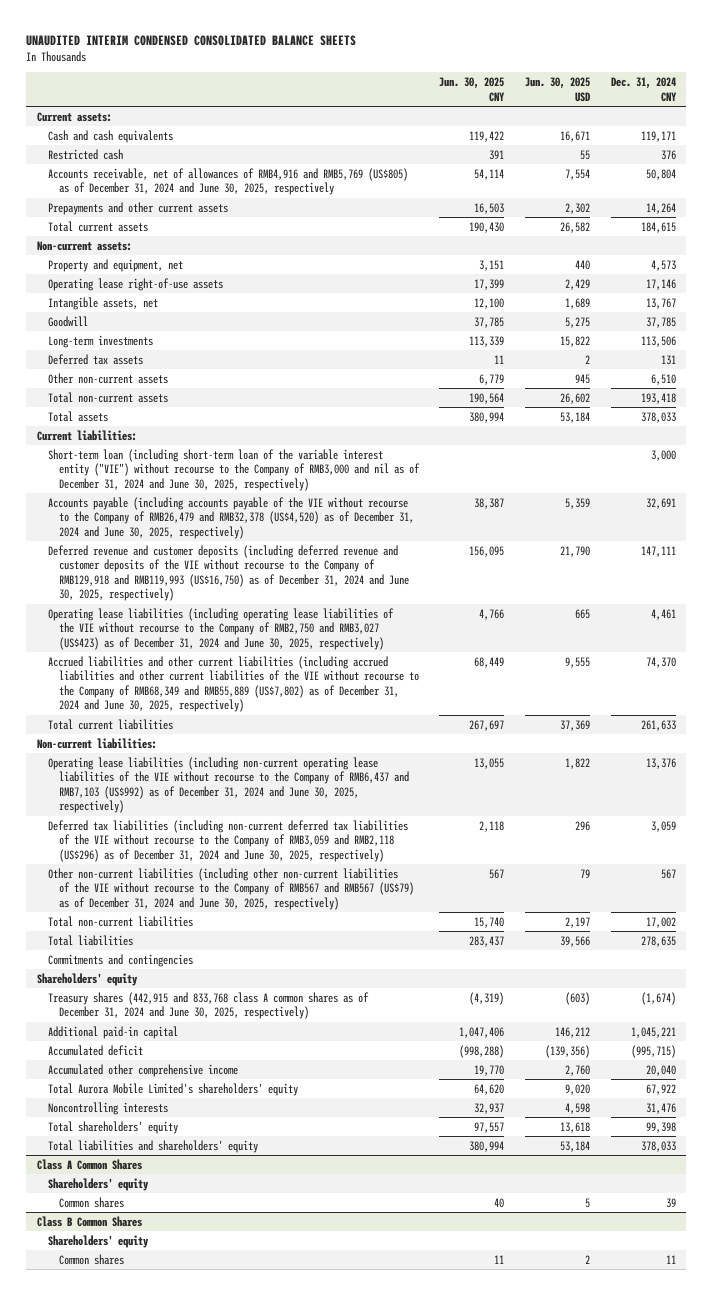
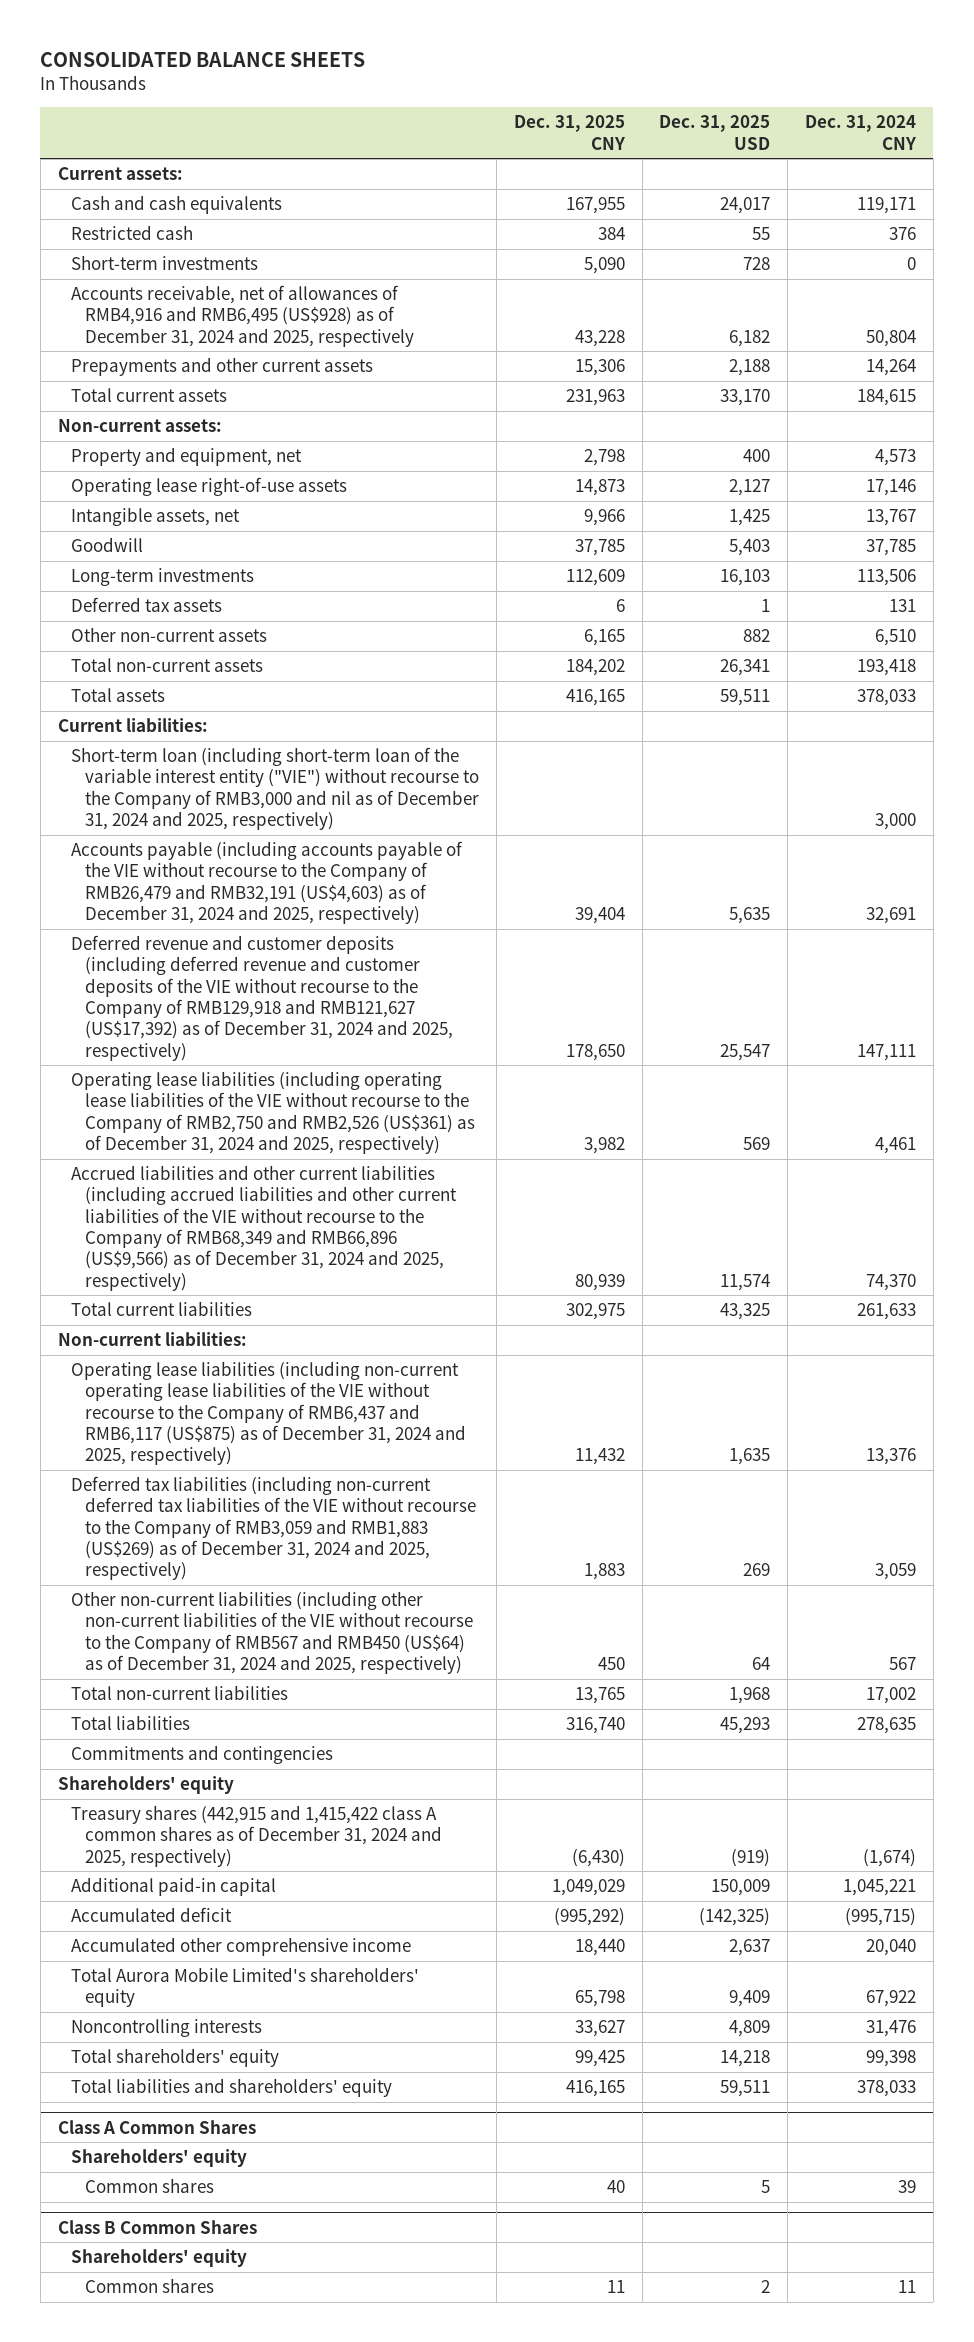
- UNAUDITED INTERIM CONDENSED CONSOLIDATED BALANCE SHEETS
+ CONSOLIDATED BALANCE SHEETS
- | Jun. 30, 2025 CNY | Jun. 30, 2025 USD | Dec. 31, 2024 CNY
+ | Dec. 31, 2025 CNY | Dec. 31, 2025 USD | Dec. 31, 2024 CNY
- Accounts receivable, net of allowances of RMB4,916 and RMB5,769 (US$805) as of December 31, 2024 and June 30, 2025, respectively | 54,114 | 7,554 | 50,804
+ Short-term investments | 5,090 | 728 | 0
+ Accounts receivable, net of allowances of RMB4,916 and RMB6,495 (US$928) as of December 31, 2024 and 2025, respectively | 43,228 | 6,182 | 50,804
- Short-term loan (including short-term loan of the variable interest entity ("VIE") without recourse to the Company of RMB3,000 and nil as of December 31, 2024 and June 30, 2025, respectively) | | | 3,000
- Accounts payable (including accounts payable of the VIE without recourse to the Company of RMB26,479 and RMB32,378 (US$4,520) as of December 31, 2024 and June 30, 2025, respectively) | 38,387 | 5,359 | 32,691
- Deferred revenue and customer deposits (including deferred revenue and customer deposits of the VIE without recourse to the Company of RMB129,918 and RMB119,993 (US$16,750) as of December 31, 2024 and June 30, 2025, respectively) | 156,095 | 21,790 | 147,111
- Operating lease liabilities (including operating lease liabilities of the VIE without recourse to the Company of RMB2,750 and RMB3,027 (US$423) as of December 31, 2024 and June 30, 2025, respectively) | 4,766 | 665 | 4,461
- Accrued liabilities and other current liabilities (including accrued liabilities and other current liabilities of the VIE without recourse to the Company of RMB68,349 and RMB55,889 (US$7,802) as of December 31, 2024 and June 30, 2025, respectively) | 68,449 | 9,555 | 74,370
+ Short-term loan (including short-term loan of the variable interest entity ("VIE") without recourse to the Company of RMB3,000 and nil as of December 31, 2024 and 2025, respectively) | | | 3,000
+ Accounts payable (including accounts payable of the VIE without recourse to the Company of RMB26,479 and RMB32,191 (US$4,603) as of December 31, 2024 and 2025, respectively) | 39,404 | 5,635 | 32,691
+ Deferred revenue and customer deposits (including deferred revenue and customer deposits of the VIE without recourse to the Company of RMB129,918 and RMB121,627 (US$17,392) as of December 31, 2024 and 2025, respectively) | 178,650 | 25,547 | 147,111
+ Operating lease liabilities (including operating lease liabilities of the VIE without recourse to the Company of RMB2,750 and RMB2,526 (US$361) as of December 31, 2024 and 2025, respectively) | 3,982 | 569 | 4,461
+ Accrued liabilities and other current liabilities (including accrued liabilities and other current liabilities of the VIE without recourse to the Company of RMB68,349 and RMB66,896 (US$9,566) as of December 31, 2024 and 2025, respectively) | 80,939 | 11,574 | 74,370
- Operating lease liabilities (including non-current operating lease liabilities of the VIE without recourse to the Company of RMB6,437 and RMB7,103 (US$992) as of December 31, 2024 and June 30, 2025, respectively) | 13,055 | 1,822 | 13,376
- Deferred tax liabilities (including non-current deferred tax liabilities of the VIE without recourse to the Company of RMB3,059 and RMB2,118 (US$296) as of December 31, 2024 and June 30, 2025, respectively) | 2,118 | 296 | 3,059
- Other non-current liabilities (including other non-current liabilities of the VIE without recourse to the Company of RMB567 and RMB567 (US$79) as of December 31, 2024 and June 30, 2025, respectively) | 567 | 79 | 567
+ Operating lease liabilities (including non-current operating lease liabilities of the VIE without recourse to the Company of RMB6,437 and RMB6,117 (US$875) as of December 31, 2024 and 2025, respectively) | 11,432 | 1,635 | 13,376
+ Deferred tax liabilities (including non-current deferred tax liabilities of the VIE without recourse to the Company of RMB3,059 and RMB1,883 (US$269) as of December 31, 2024 and 2025, respectively) | 1,883 | 269 | 3,059
+ Other non-current liabilities (including other non-current liabilities of the VIE without recourse to the Company of RMB567 and RMB450 (US$64) as of December 31, 2024 and 2025, respectively) | 450 | 64 | 567
- Treasury shares (442,915 and 833,768 class A common shares as of December 31, 2024 and June 30, 2025, respectively) | (4,319) | (603) | (1,674)
+ Treasury shares (442,915 and 1,415,422 class A common shares as of December 31, 2024 and 2025, respectively) | (6,430) | (919) | (1,674)

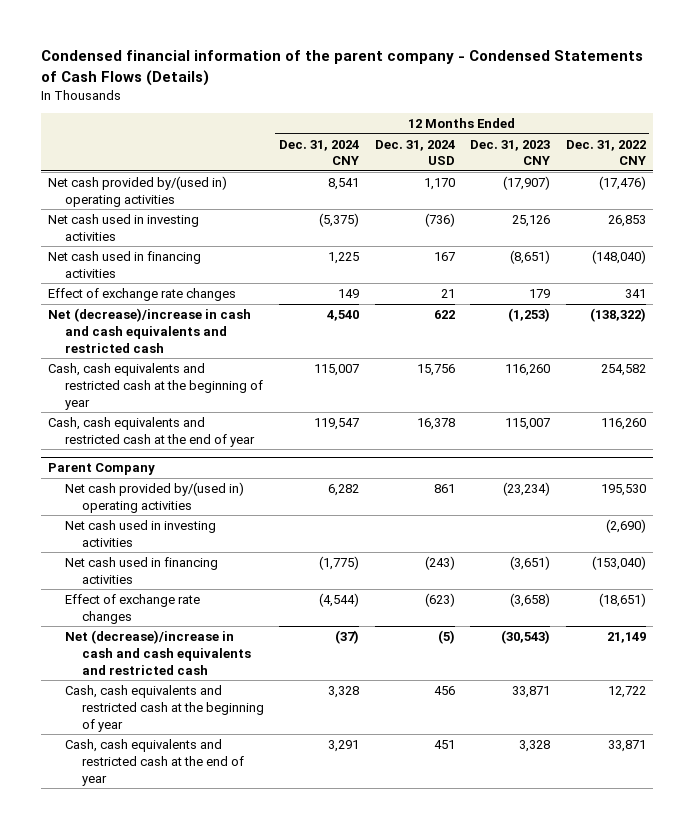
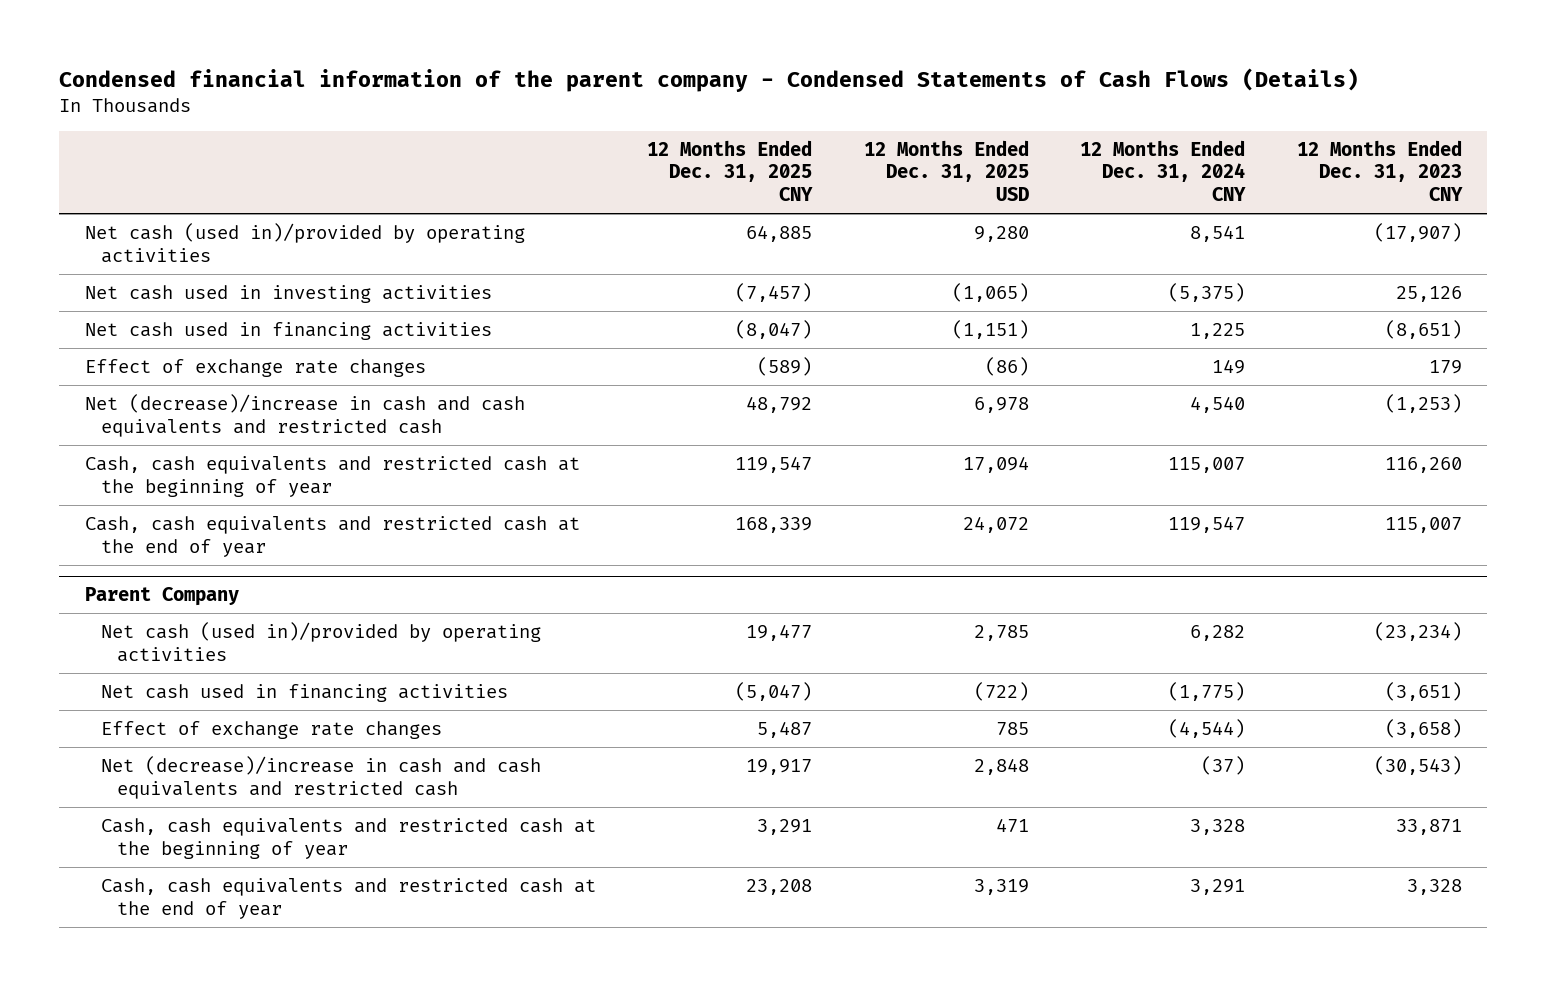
- | 12 Months Ended Dec. 31, 2024 CNY | 12 Months Ended Dec. 31, 2024 USD | 12 Months Ended Dec. 31, 2023 CNY | 12 Months Ended Dec. 31, 2022 CNY
+ | 12 Months Ended Dec. 31, 2025 CNY | 12 Months Ended Dec. 31, 2025 USD | 12 Months Ended Dec. 31, 2024 CNY | 12 Months Ended Dec. 31, 2023 CNY
- Net cash provided by/(used in) operating activities | 8,541 | 1,170 | (17,907) | (17,476)
+ Net cash (used in)/provided by operating activities | 64,885 | 9,280 | 8,541 | (17,907)
@ Parent Company
- Net cash provided by/(used in) operating activities | 6,282 | 861 | (23,234) | 195,530
- Net cash used in investing activities | | | | (2,690)
+ Net cash (used in)/provided by operating activities | 19,477 | 2,785 | 6,282 | (23,234)

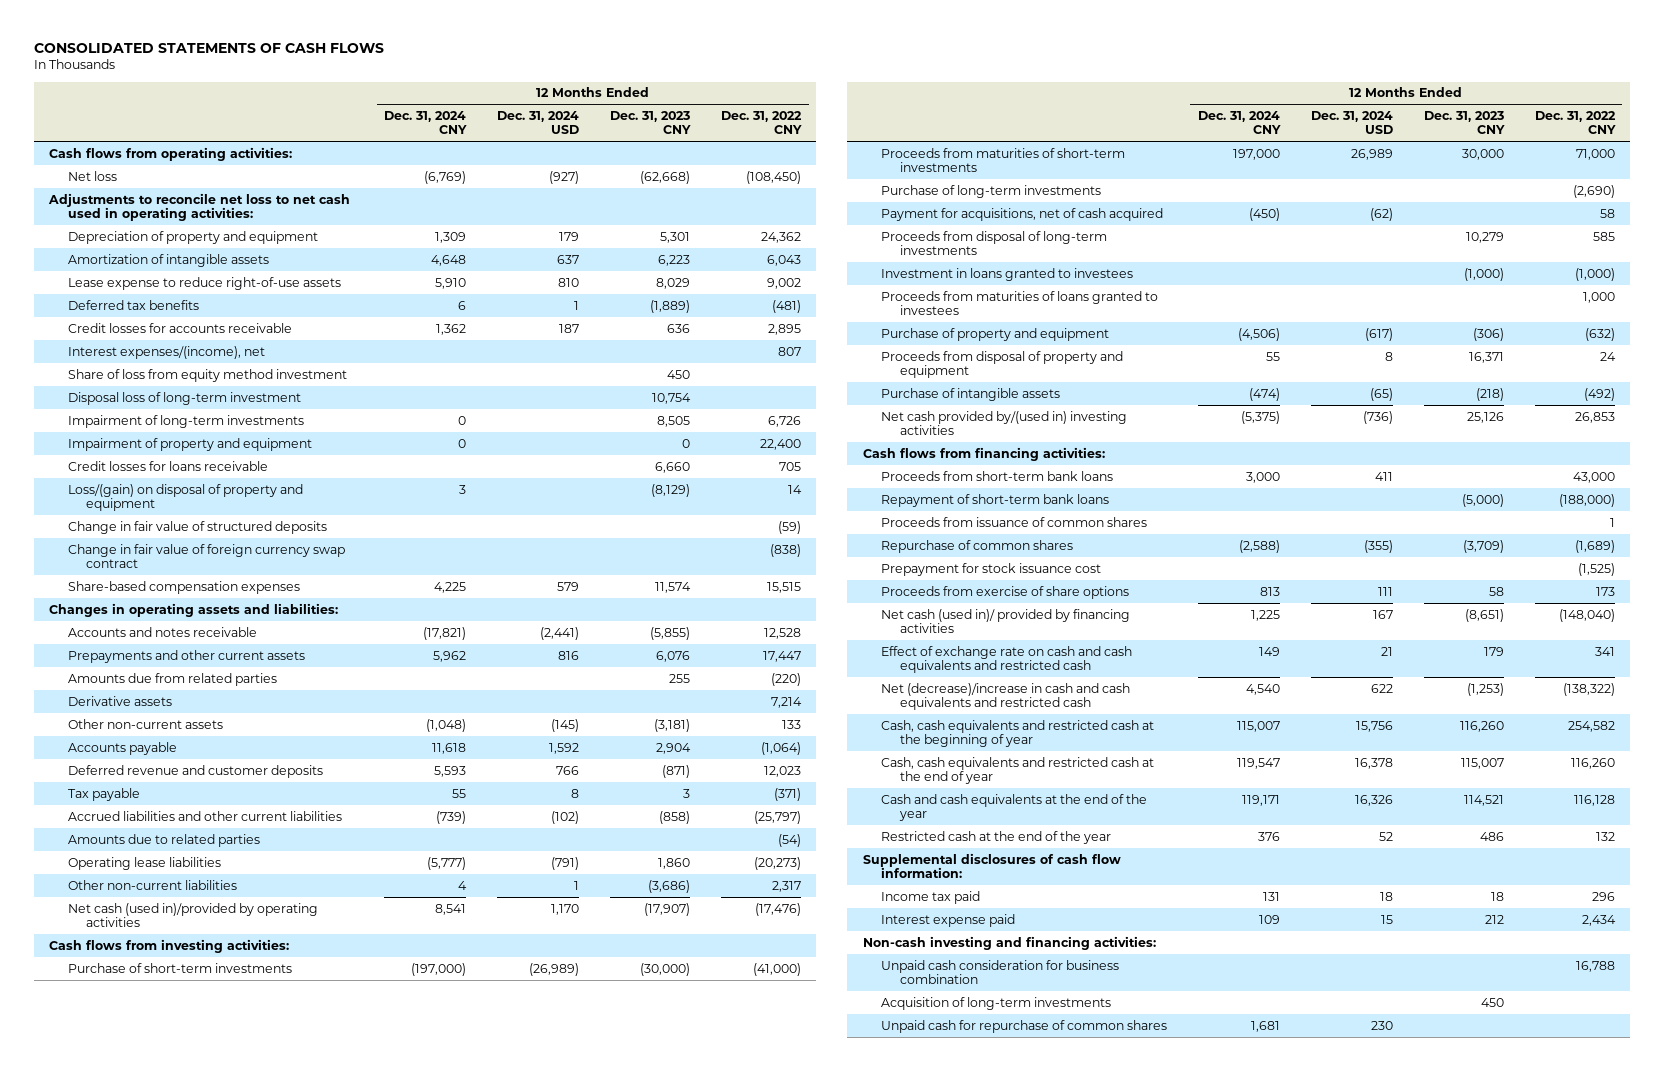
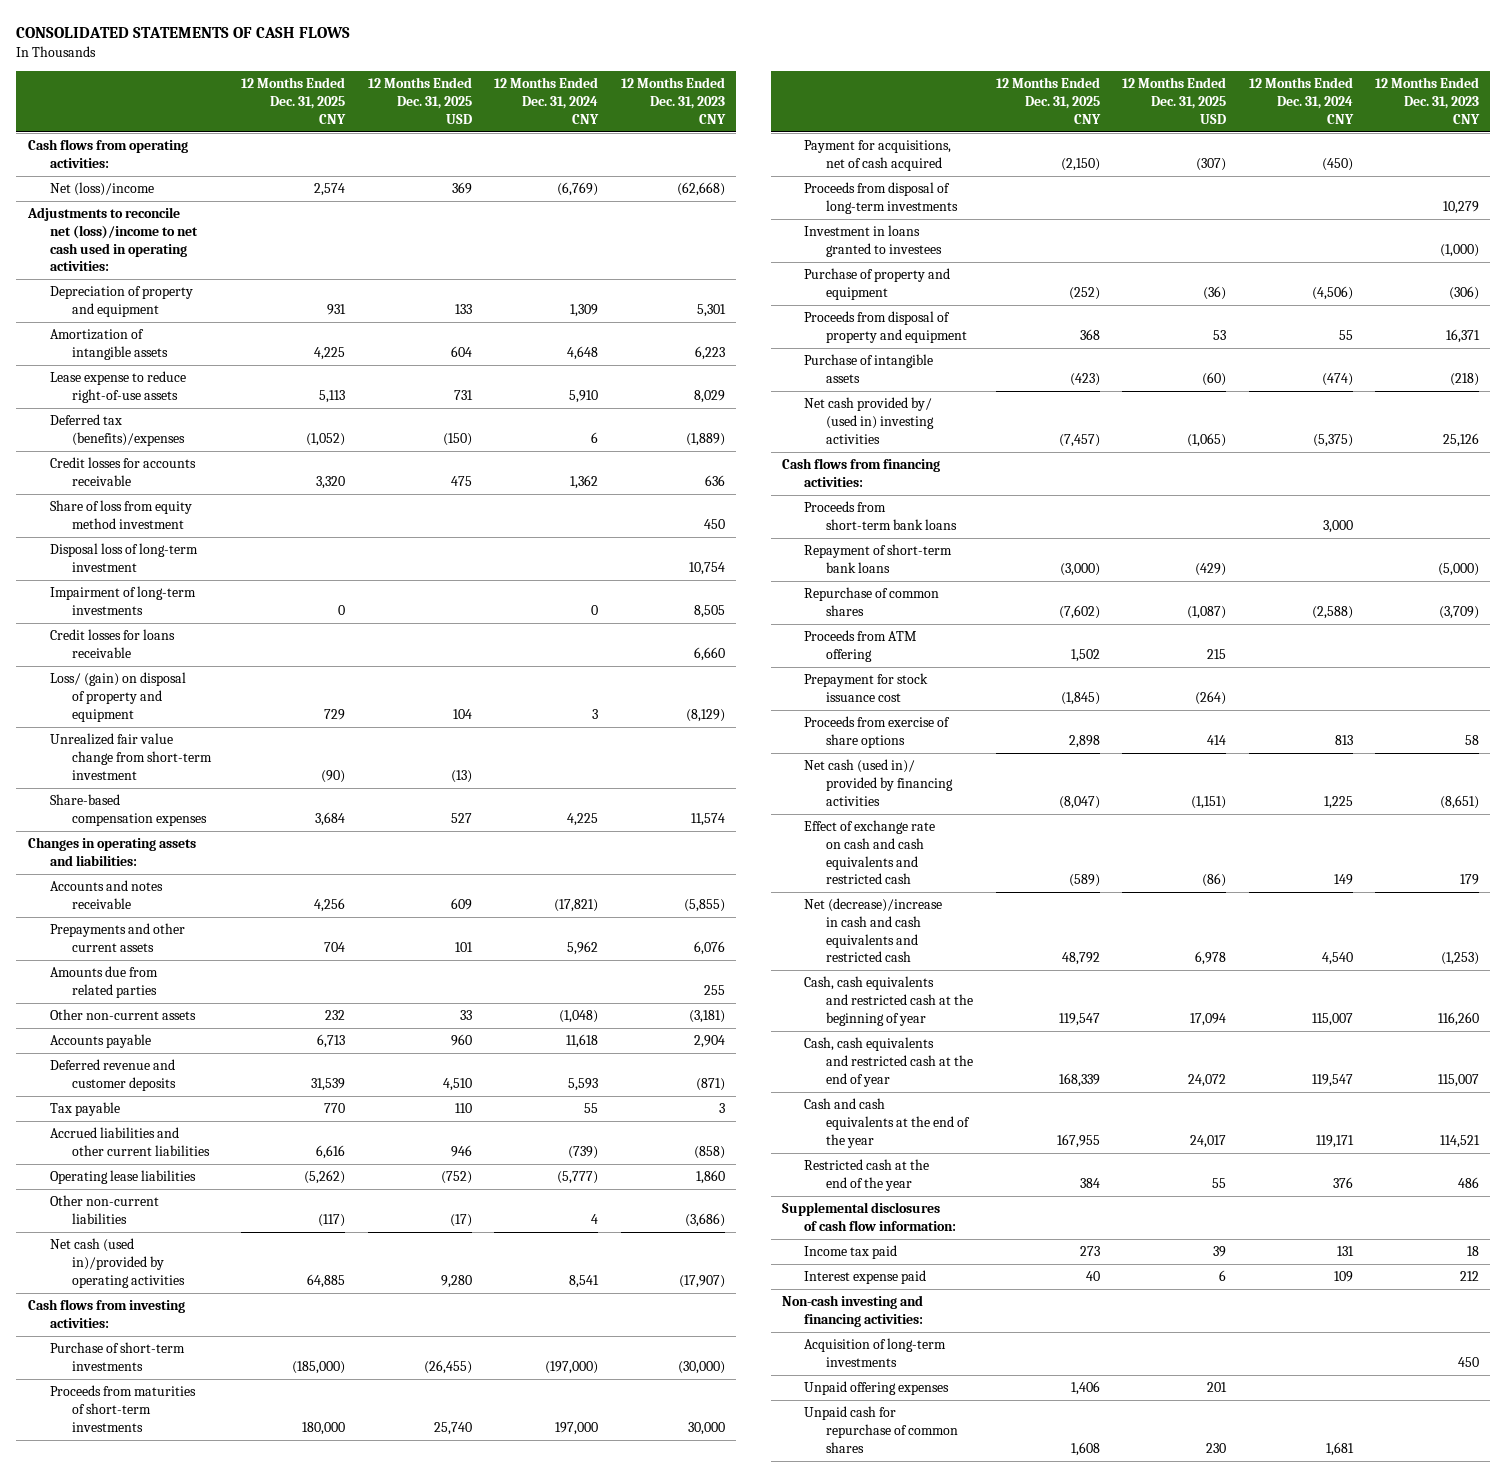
- | 12 Months Ended Dec. 31, 2024 CNY | 12 Months Ended Dec. 31, 2024 USD | 12 Months Ended Dec. 31, 2023 CNY | 12 Months Ended Dec. 31, 2022 CNY
+ | 12 Months Ended Dec. 31, 2025 CNY | 12 Months Ended Dec. 31, 2025 USD | 12 Months Ended Dec. 31, 2024 CNY | 12 Months Ended Dec. 31, 2023 CNY
- Net loss | (6,769) | (927) | (62,668) | (108,450)
- Adjustments to reconcile net loss to net cash used in operating activities:
+ Net (loss)/income | 2,574 | 369 | (6,769) | (62,668)
+ Adjustments to reconcile net (loss)/income to net cash used in operating activities:
- Deferred tax benefits | 6 | 1 | (1,889) | (481)
+ Deferred tax (benefits)/expenses | (1,052) | (150) | 6 | (1,889)
- Interest expenses/(income), net | | | | 807
- Impairment of property and equipment | 0 | | 0 | 22,400
- Loss/(gain) on disposal of property and equipment | 3 | | (8,129) | 14
- Change in fair value of structured deposits | | | | (59)
- Change in fair value of foreign currency swap contract | | | | (838)
+ Loss/ (gain) on disposal of property and equipment | 729 | 104 | 3 | (8,129)
+ Unrealized fair value change from short-term investment | (90) | (13) | |
- Derivative assets | | | | 7,214
- Amounts due to related parties | | | | (54)
- Purchase of long-term investments | | | | (2,690)
- Proceeds from maturities of loans granted to investees | | | | 1,000
- Net cash provided by/(used in) investing activities | (5,375) | (736) | 25,126 | 26,853
+ Net cash provided by/ (used in) investing activities | (7,457) | (1,065) | (5,375) | 25,126
- Proceeds from issuance of common shares | | | | 1
+ Proceeds from ATM offering | 1,502 | 215 | |
- Unpaid cash consideration for business combination | | | | 16,788
+ Unpaid offering expenses | 1,406 | 201 | |

